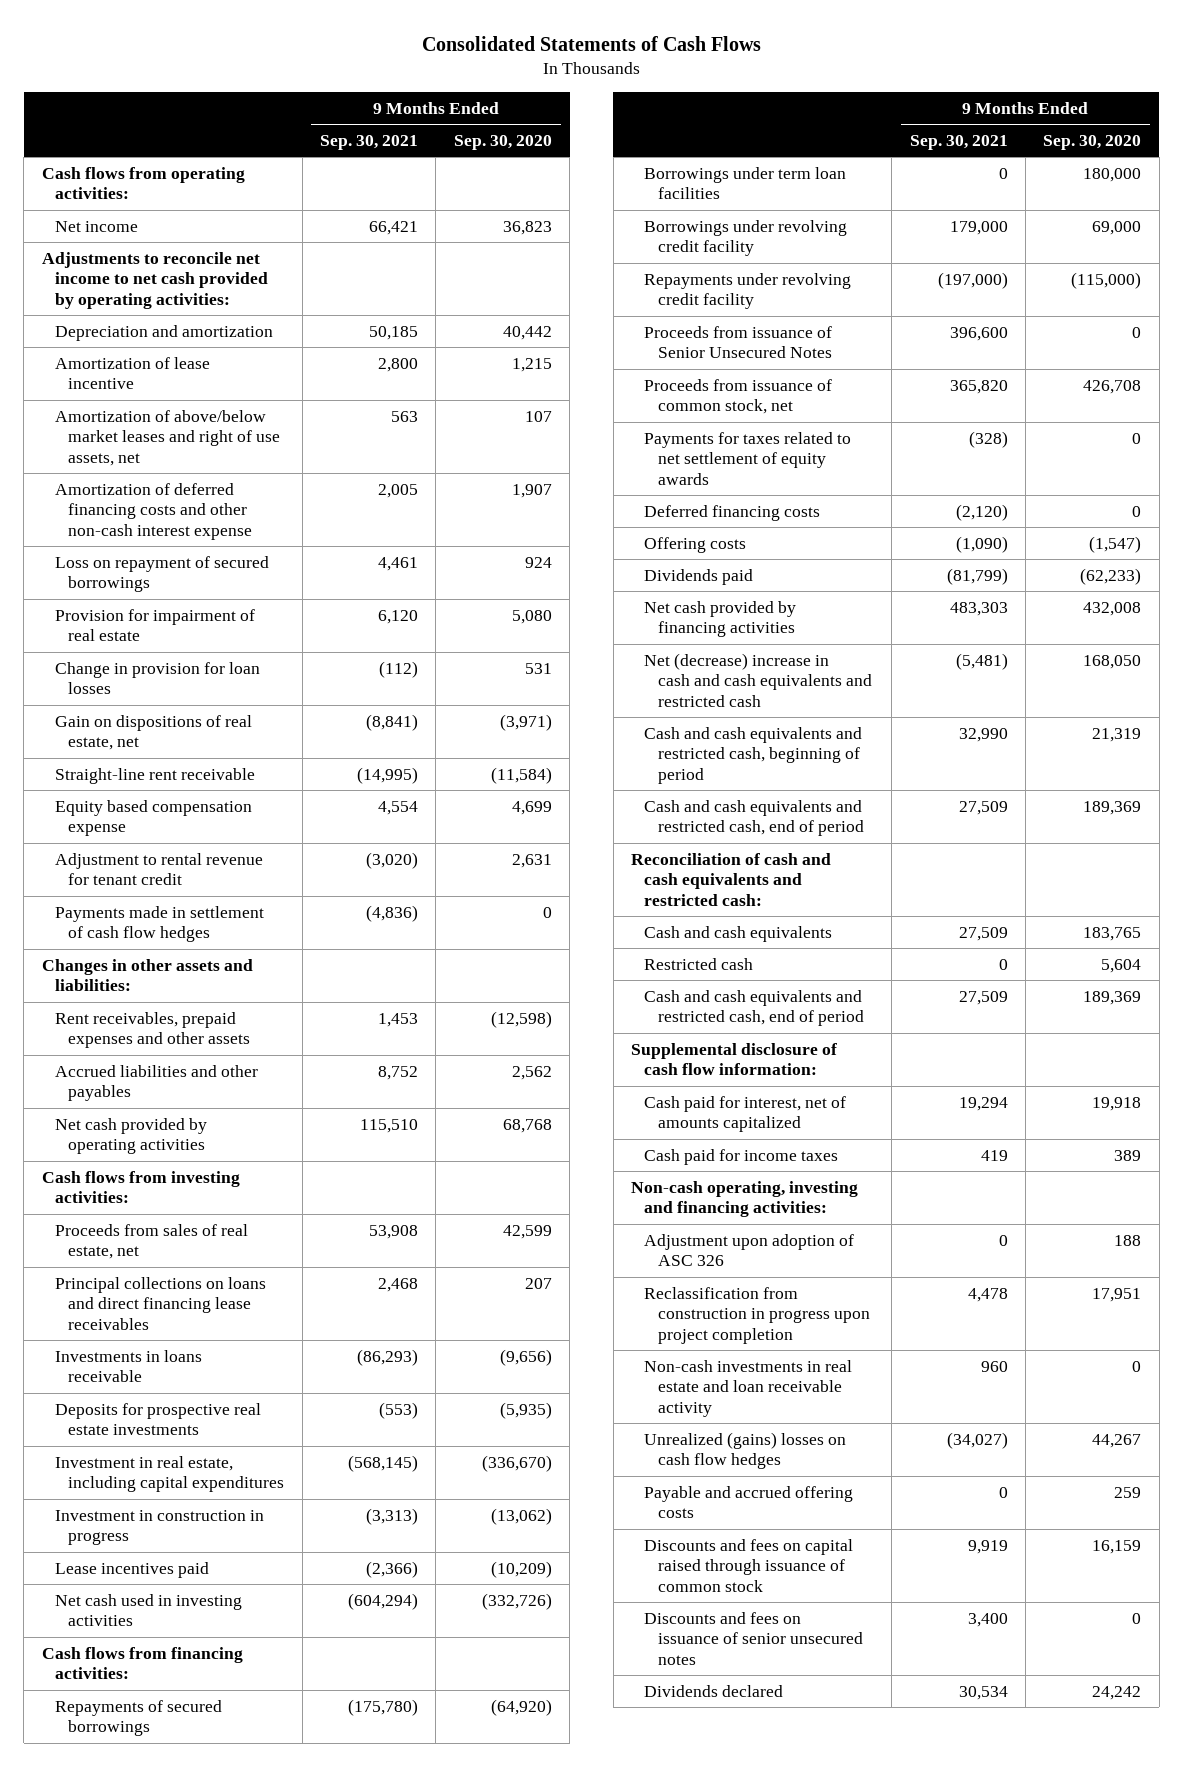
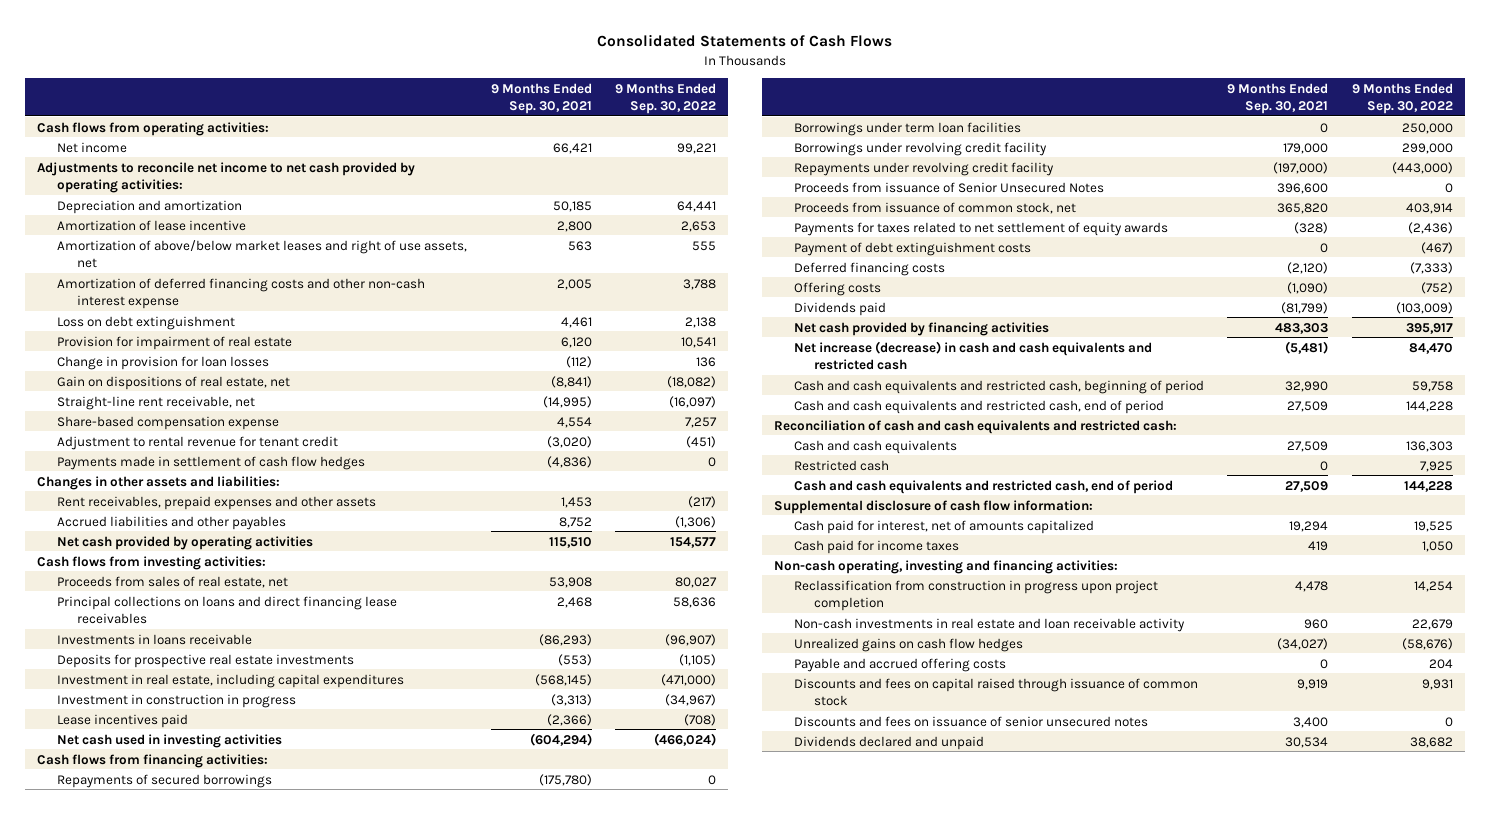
- | 9 Months Ended Sep. 30, 2021 | 9 Months Ended Sep. 30, 2020
+ | 9 Months Ended Sep. 30, 2021 | 9 Months Ended Sep. 30, 2022
- Loss on repayment of secured borrowings | 4,461 | 924
+ Loss on debt extinguishment | 4,461 | 2,138
- Straight-line rent receivable | (14,995) | (11,584)
- Equity based compensation expense | 4,554 | 4,699
+ Straight-line rent receivable, net | (14,995) | (16,097)
+ Share-based compensation expense | 4,554 | 7,257
+ Payment of debt extinguishment costs | 0 | (467)
- Net (decrease) increase in cash and cash equivalents and restricted cash | (5,481) | 168,050
+ Net increase (decrease) in cash and cash equivalents and restricted cash | (5,481) | 84,470
- Adjustment upon adoption of ASC 326 | 0 | 188
- Unrealized (gains) losses on cash flow hedges | (34,027) | 44,267
+ Unrealized gains on cash flow hedges | (34,027) | (58,676)
- Dividends declared | 30,534 | 24,242
+ Dividends declared and unpaid | 30,534 | 38,682

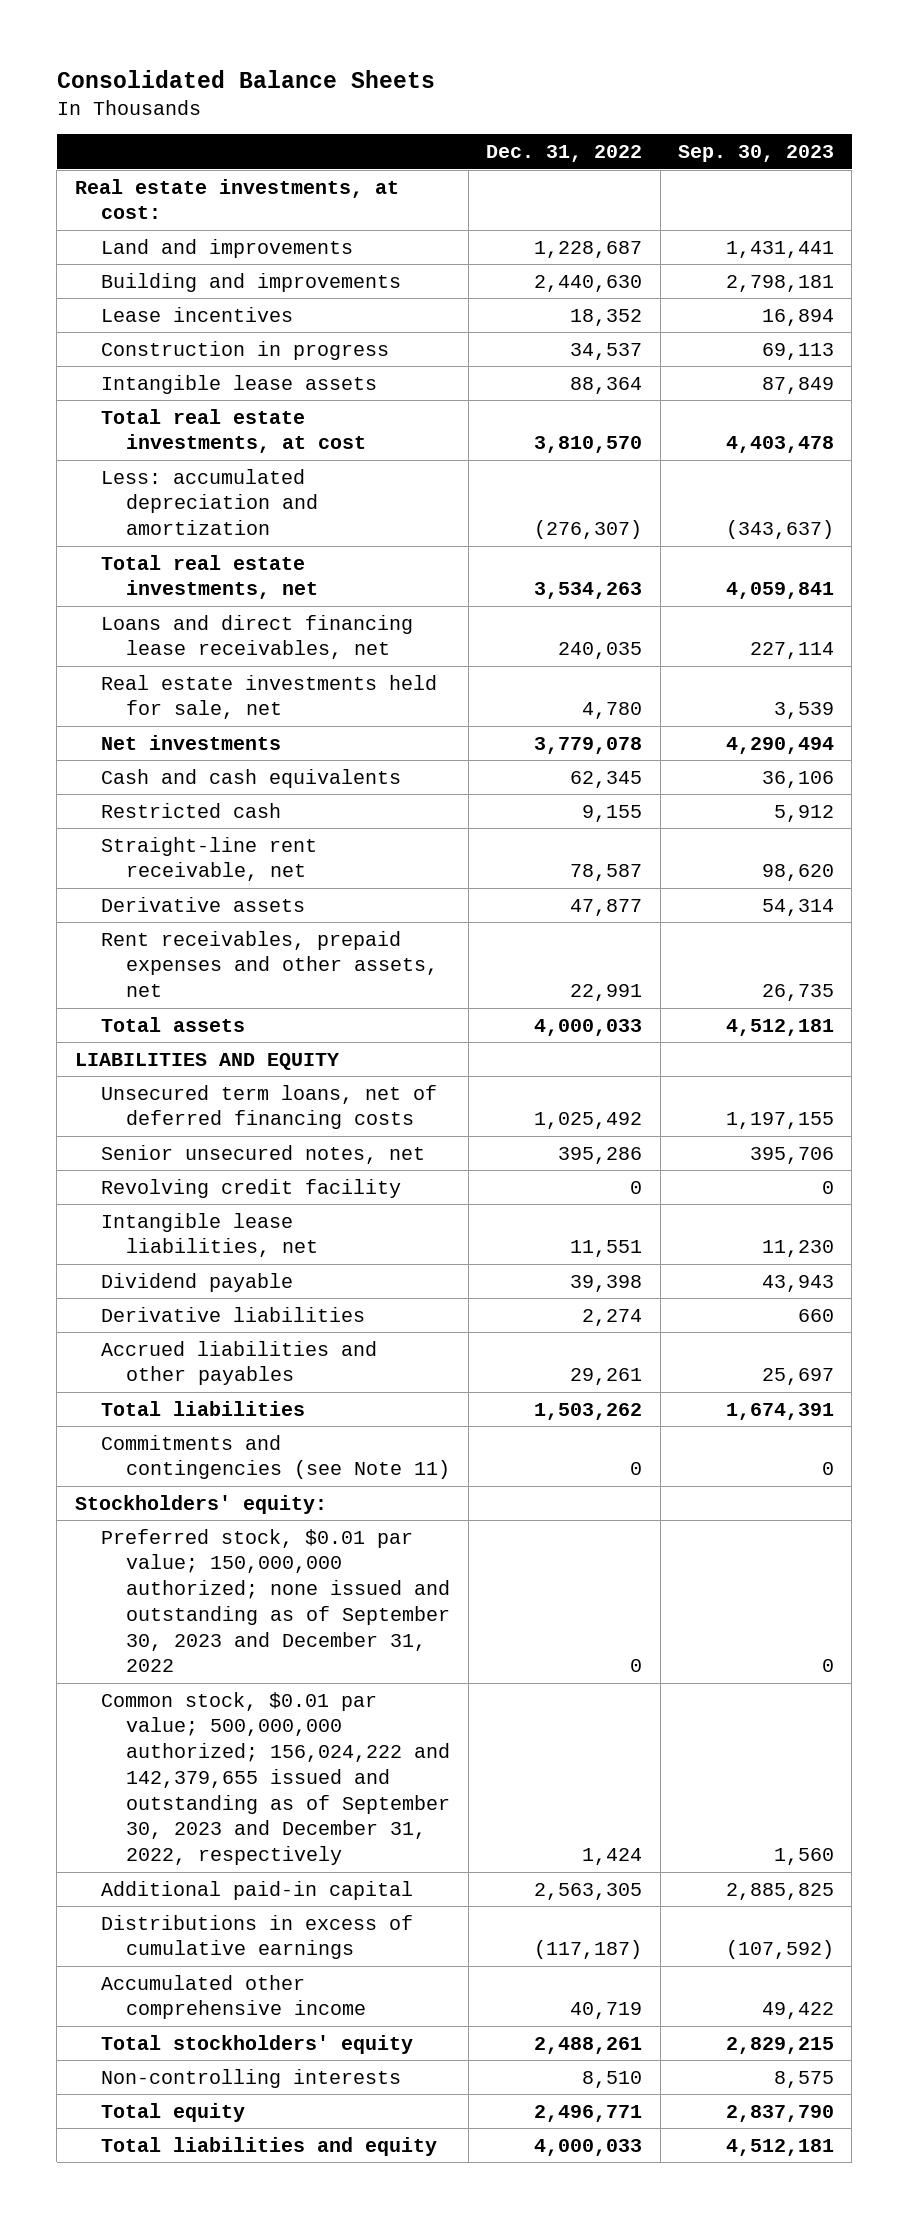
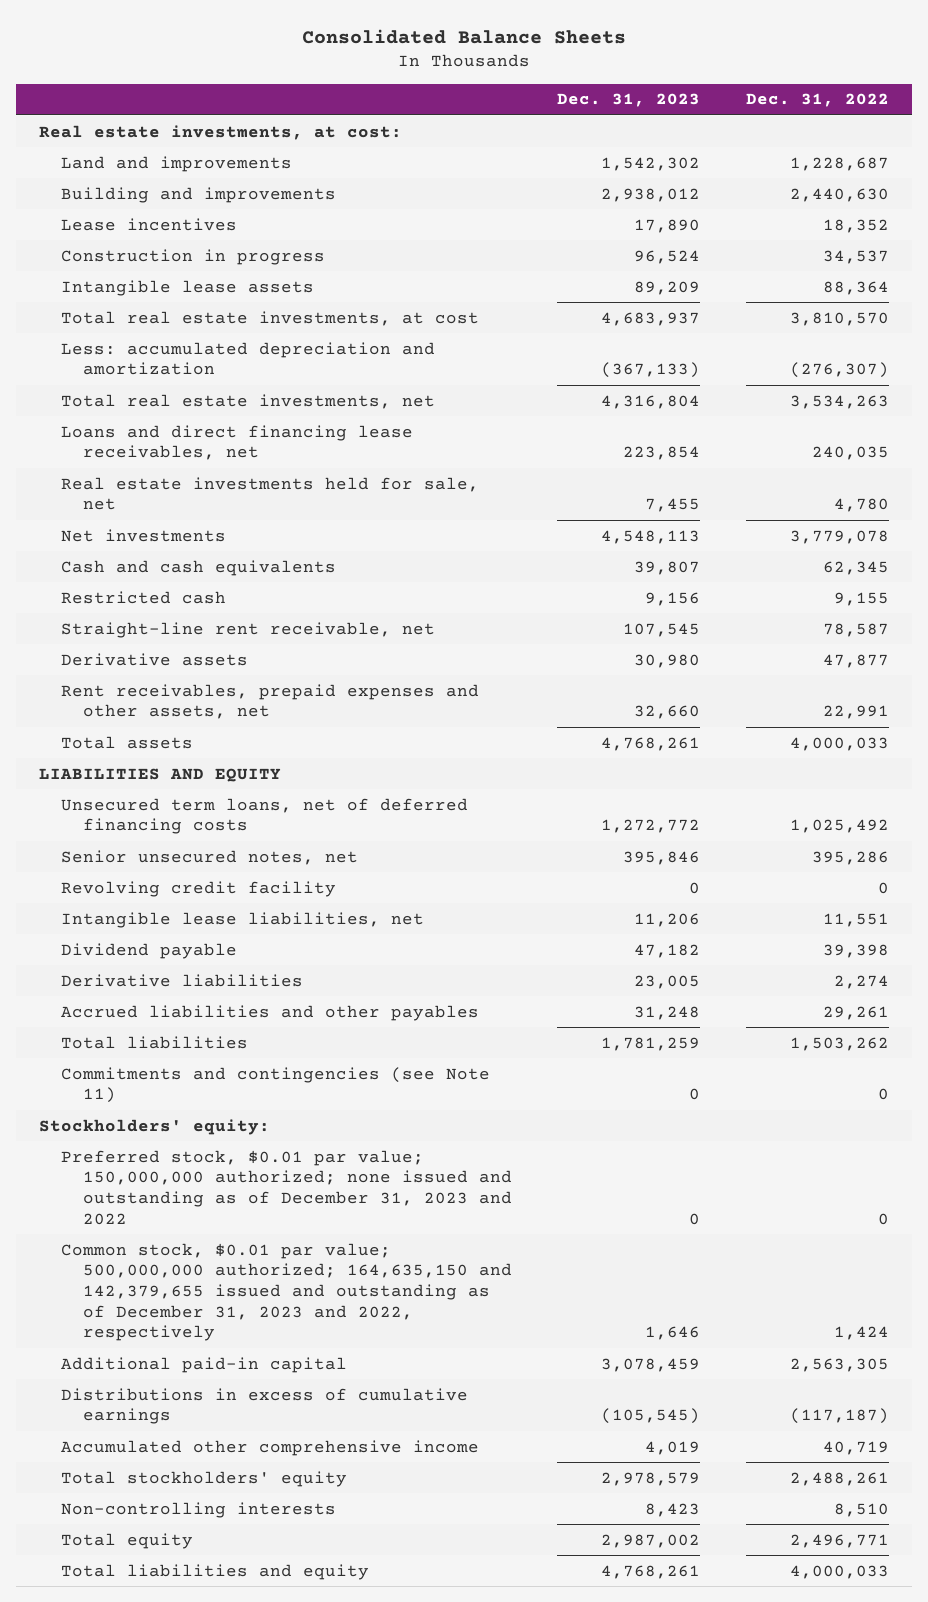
- | Dec. 31, 2022 | Sep. 30, 2023
+ | Dec. 31, 2023 | Dec. 31, 2022
- Preferred stock, $0.01 par value; 150,000,000 authorized; none issued and outstanding as of September 30, 2023 and December 31, 2022 | 0 | 0
- Common stock, $0.01 par value; 500,000,000 authorized; 156,024,222 and 142,379,655 issued and outstanding as of September 30, 2023 and December 31, 2022, respectively | 1,424 | 1,560
+ Preferred stock, $0.01 par value; 150,000,000 authorized; none issued and outstanding as of December 31, 2023 and 2022 | 0 | 0
+ Common stock, $0.01 par value; 500,000,000 authorized; 164,635,150 and 142,379,655 issued and outstanding as of December 31, 2023 and 2022, respectively | 1,646 | 1,424

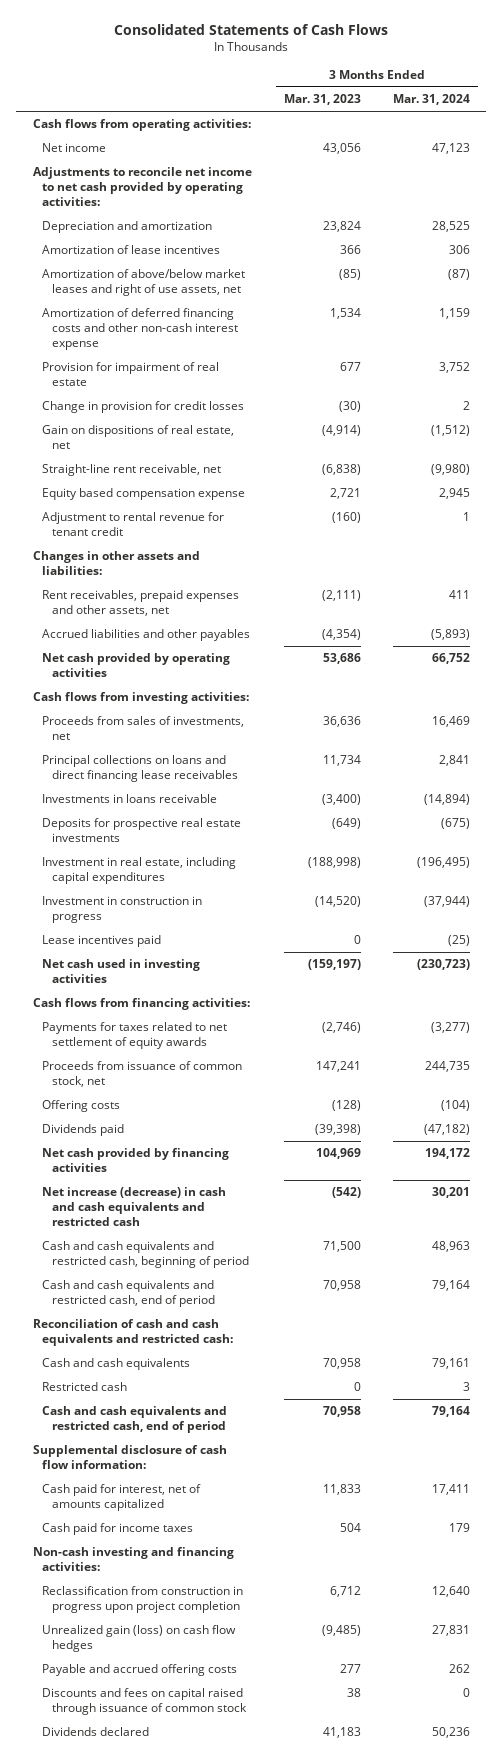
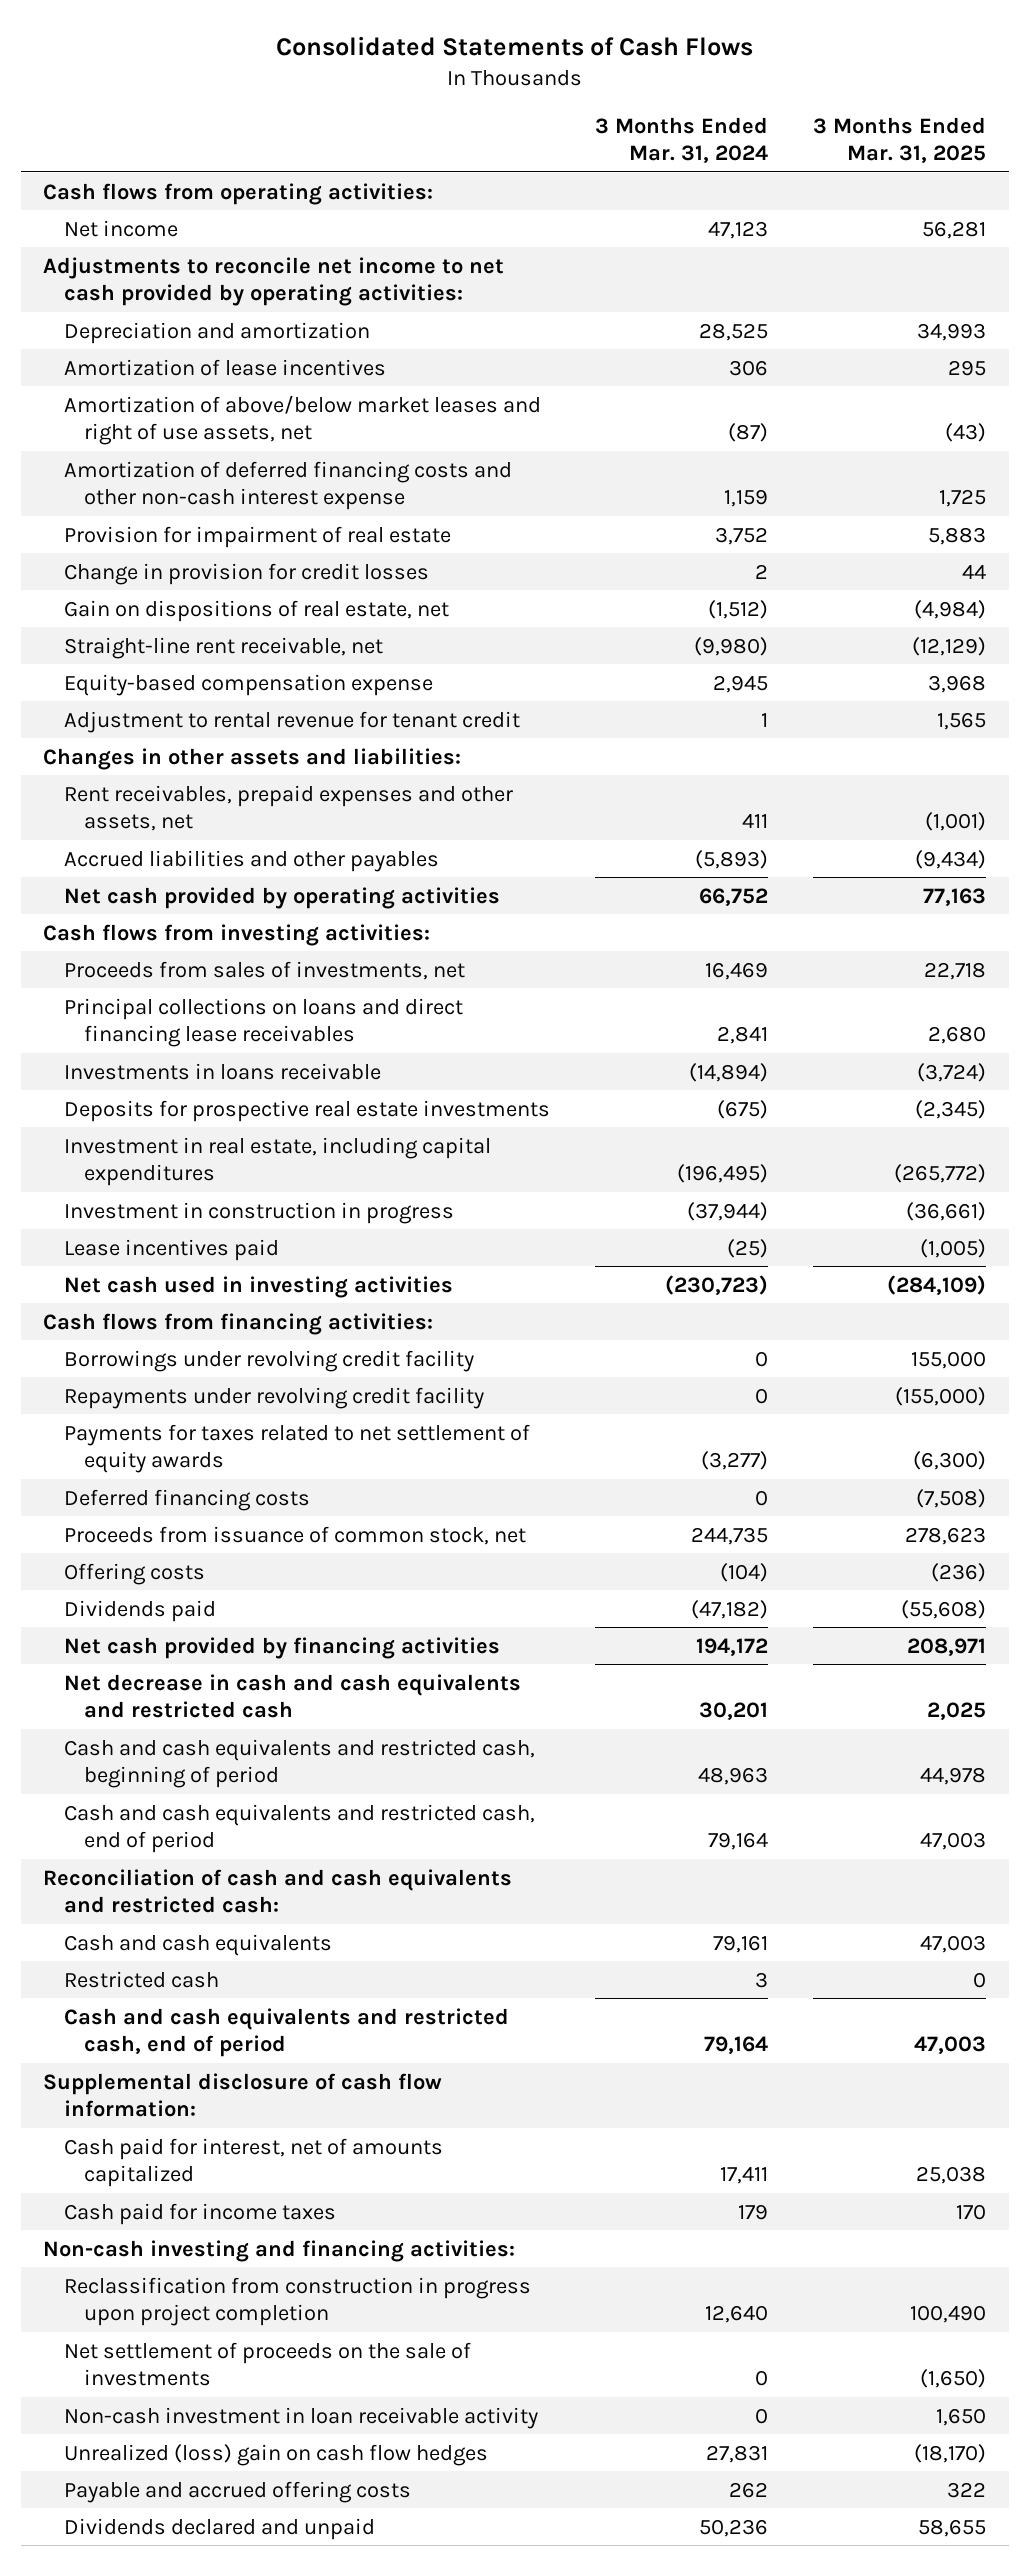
- | 3 Months Ended Mar. 31, 2023 | 3 Months Ended Mar. 31, 2024
+ | 3 Months Ended Mar. 31, 2024 | 3 Months Ended Mar. 31, 2025
- Equity based compensation expense | 2,721 | 2,945
+ Equity-based compensation expense | 2,945 | 3,968
+ Borrowings under revolving credit facility | 0 | 155,000
+ Repayments under revolving credit facility | 0 | (155,000)
+ Deferred financing costs | 0 | (7,508)
- Net increase (decrease) in cash and cash equivalents and restricted cash | (542) | 30,201
+ Net decrease in cash and cash equivalents and restricted cash | 30,201 | 2,025
- Unrealized gain (loss) on cash flow hedges | (9,485) | 27,831
+ Net settlement of proceeds on the sale of investments | 0 | (1,650)
+ Non-cash investment in loan receivable activity | 0 | 1,650
+ Unrealized (loss) gain on cash flow hedges | 27,831 | (18,170)
- Discounts and fees on capital raised through issuance of common stock | 38 | 0
- Dividends declared | 41,183 | 50,236
+ Dividends declared and unpaid | 50,236 | 58,655

